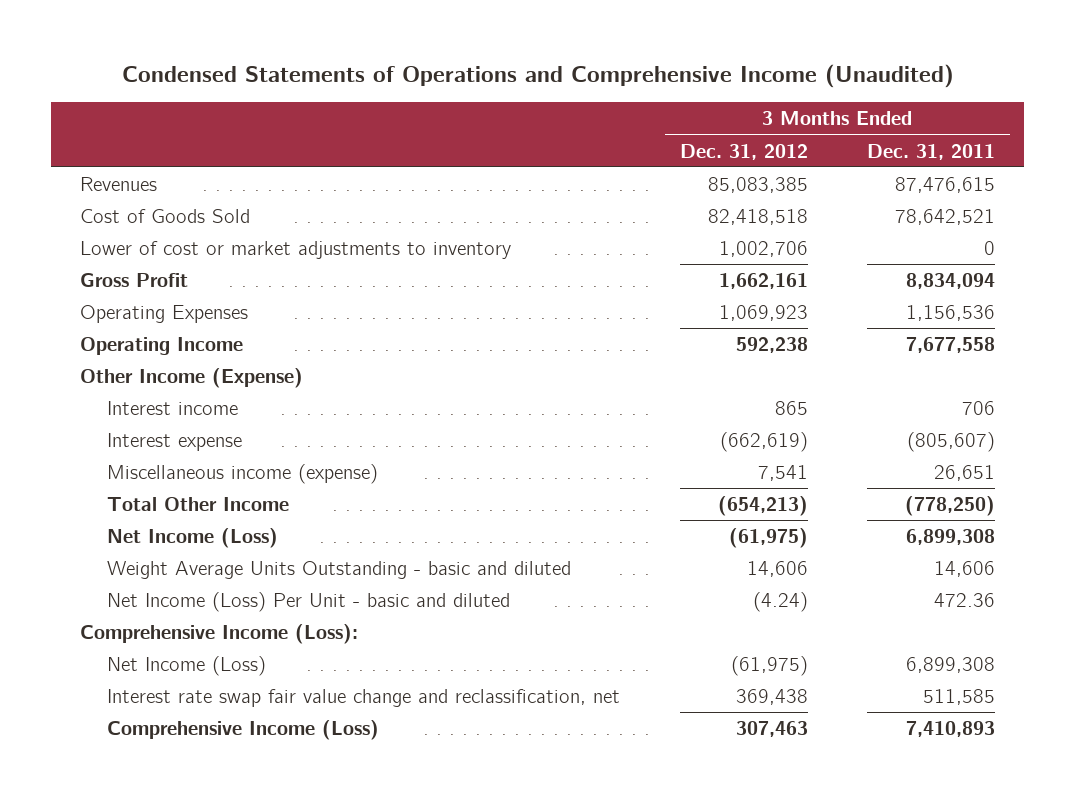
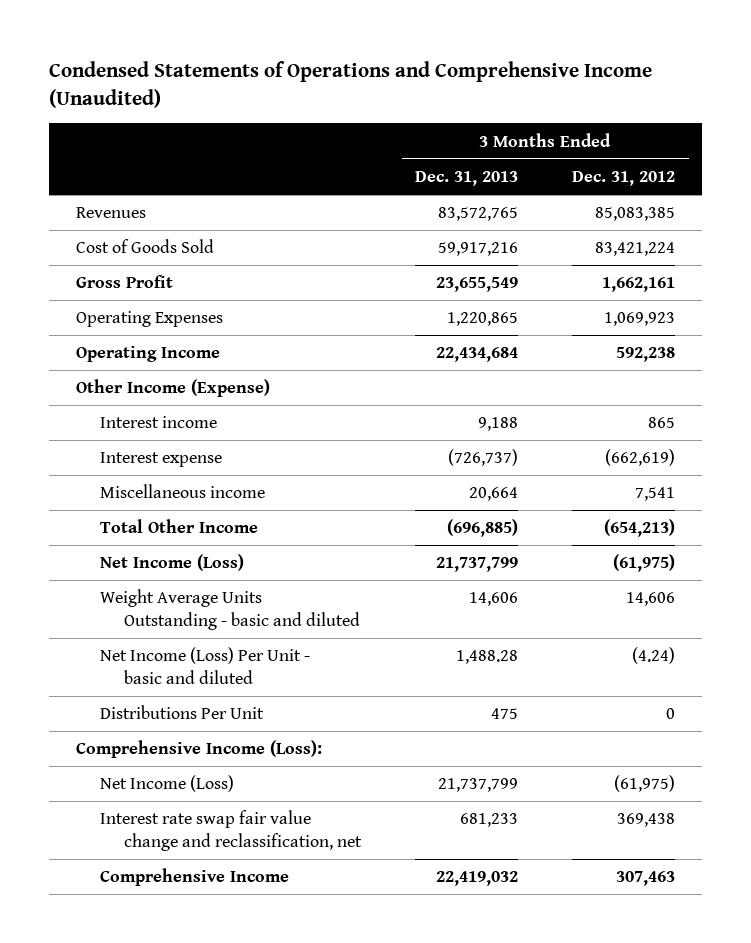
- | 3 Months Ended Dec. 31, 2012 | 3 Months Ended Dec. 31, 2011
+ | 3 Months Ended Dec. 31, 2013 | 3 Months Ended Dec. 31, 2012
- Cost of Goods Sold | 82,418,518 | 78,642,521
- Lower of cost or market adjustments to inventory | 1,002,706 | 0
+ Cost of Goods Sold | 59,917,216 | 83,421,224
- Miscellaneous income (expense) | 7,541 | 26,651
+ Miscellaneous income | 20,664 | 7,541
+ Distributions Per Unit | 475 | 0
- Comprehensive Income (Loss) | 307,463 | 7,410,893
+ Comprehensive Income | 22,419,032 | 307,463

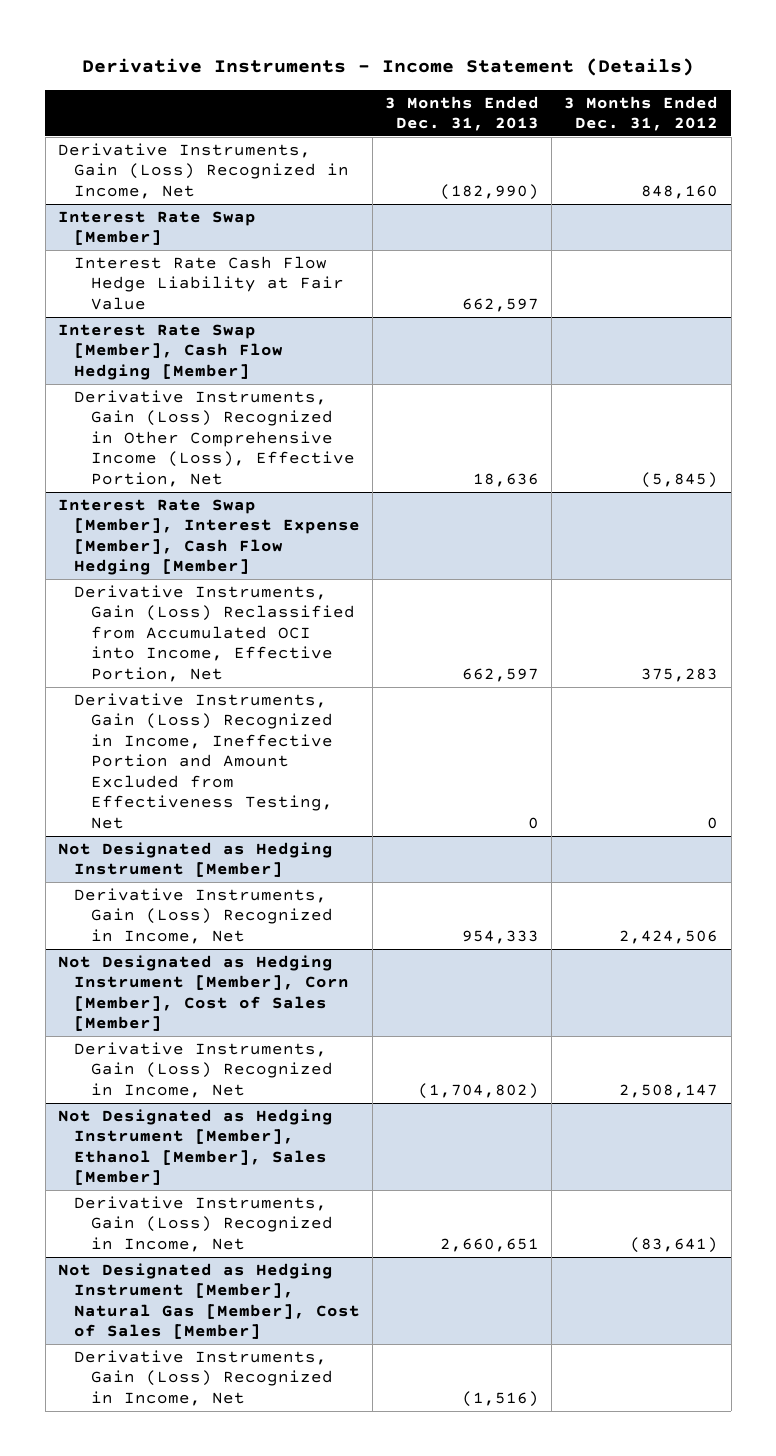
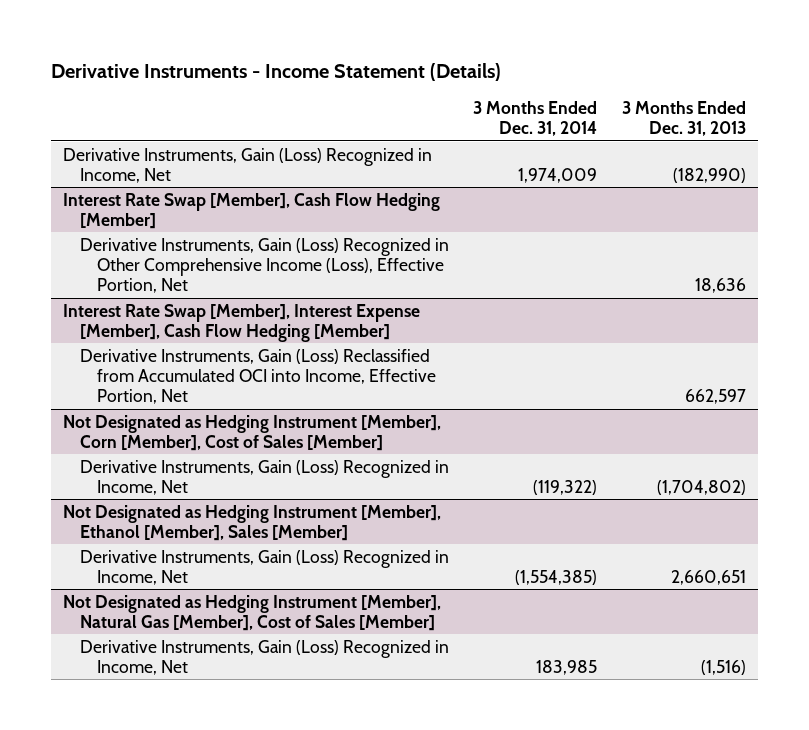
- | 3 Months Ended Dec. 31, 2013 | 3 Months Ended Dec. 31, 2012
+ | 3 Months Ended Dec. 31, 2014 | 3 Months Ended Dec. 31, 2013
- Interest Rate Swap [Member]
- Interest Rate Cash Flow Hedge Liability at Fair Value | 662,597 |
@ Interest Rate Swap [Member], Interest Expense [Member], Cash Flow Hedging [Member]
- Derivative Instruments, Gain (Loss) Recognized in Income, Ineffective Portion and Amount Excluded from Effectiveness Testing, Net | 0 | 0
- Not Designated as Hedging Instrument [Member]
- Derivative Instruments, Gain (Loss) Recognized in Income, Net | 954,333 | 2,424,506

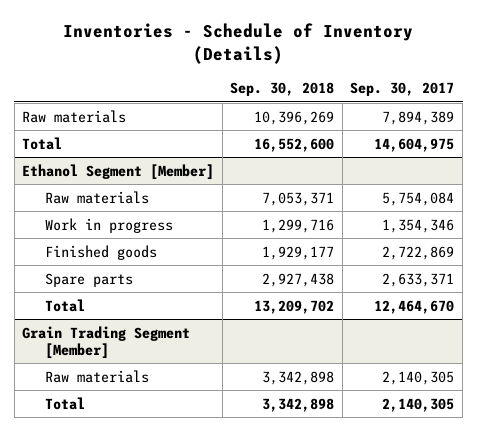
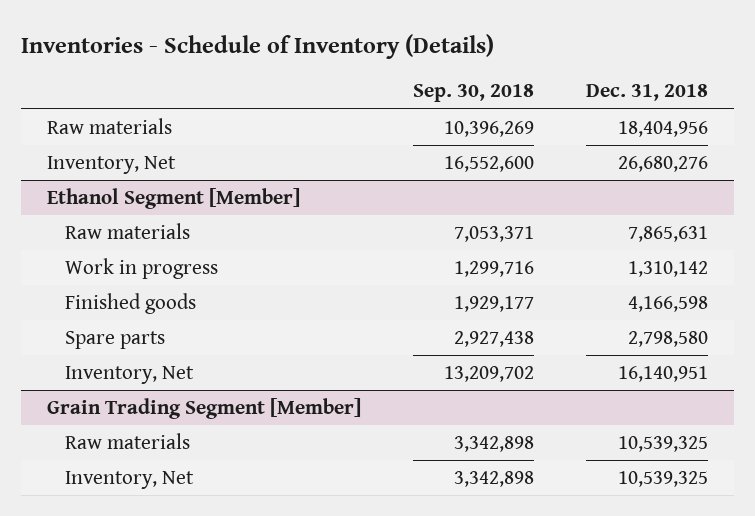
- | Sep. 30, 2018 | Sep. 30, 2017
+ | Sep. 30, 2018 | Dec. 31, 2018
- Total | 16,552,600 | 14,604,975
+ Inventory, Net | 16,552,600 | 26,680,276
@ Ethanol Segment [Member]
- Total | 13,209,702 | 12,464,670
+ Inventory, Net | 13,209,702 | 16,140,951
@ Grain Trading Segment [Member]
- Total | 3,342,898 | 2,140,305
+ Inventory, Net | 3,342,898 | 10,539,325

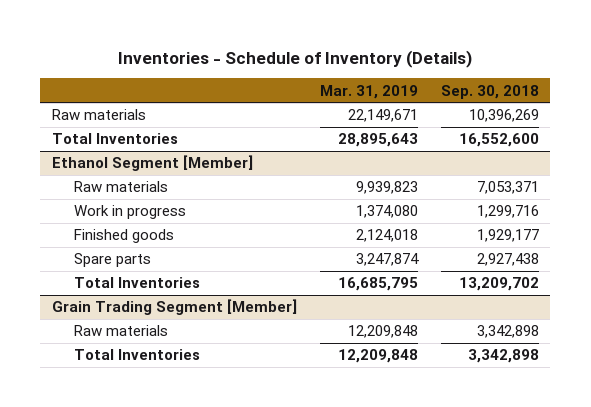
- | Sep. 30, 2018 | Dec. 31, 2018
+ | Mar. 31, 2019 | Sep. 30, 2018
- Inventory, Net | 16,552,600 | 26,680,276
+ Total Inventories | 28,895,643 | 16,552,600
@ Ethanol Segment [Member]
- Inventory, Net | 13,209,702 | 16,140,951
+ Total Inventories | 16,685,795 | 13,209,702
@ Grain Trading Segment [Member]
- Inventory, Net | 3,342,898 | 10,539,325
+ Total Inventories | 12,209,848 | 3,342,898

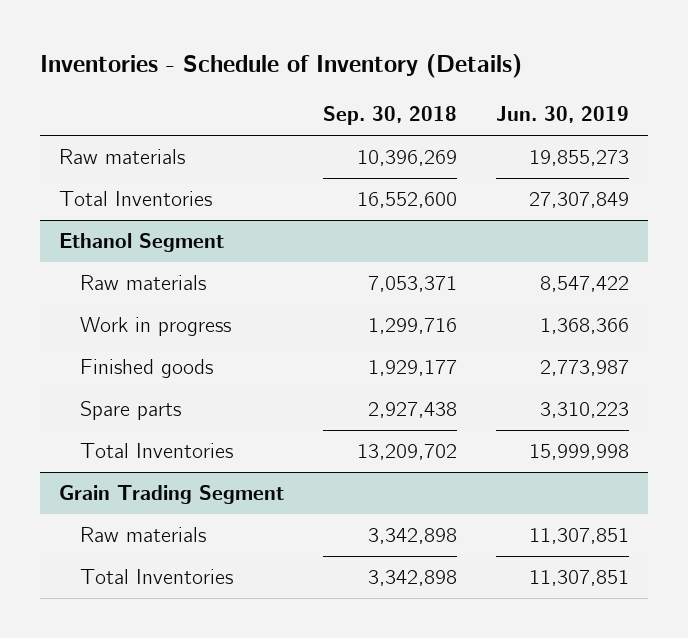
- | Mar. 31, 2019 | Sep. 30, 2018
+ | Sep. 30, 2018 | Jun. 30, 2019
- Ethanol Segment [Member]
+ Ethanol Segment
- Grain Trading Segment [Member]
+ Grain Trading Segment

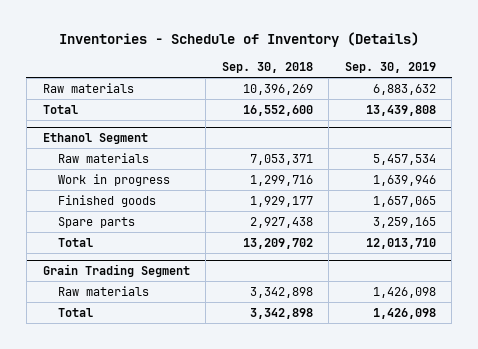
- | Sep. 30, 2018 | Jun. 30, 2019
+ | Sep. 30, 2018 | Sep. 30, 2019
- Total Inventories | 16,552,600 | 27,307,849
+ Total | 16,552,600 | 13,439,808
@ Ethanol Segment
- Total Inventories | 13,209,702 | 15,999,998
+ Total | 13,209,702 | 12,013,710
@ Grain Trading Segment
- Total Inventories | 3,342,898 | 11,307,851
+ Total | 3,342,898 | 1,426,098

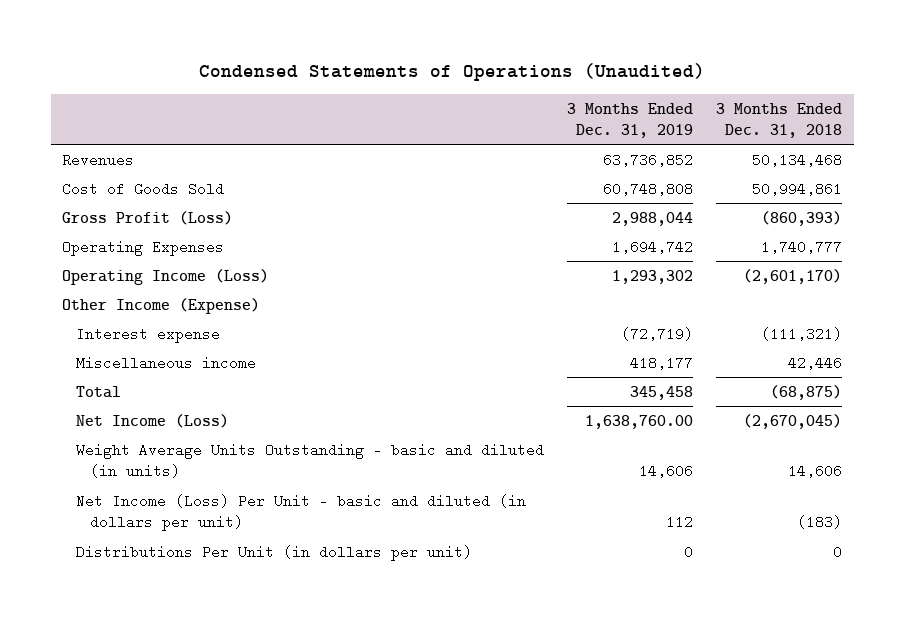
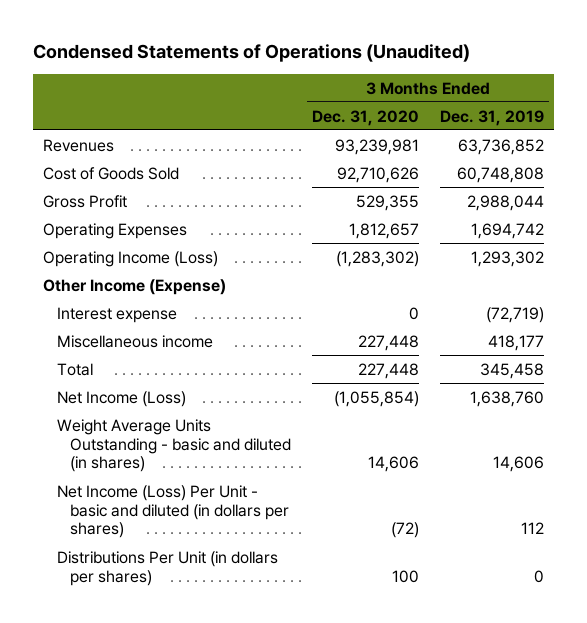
- | 3 Months Ended Dec. 31, 2019 | 3 Months Ended Dec. 31, 2018
+ | 3 Months Ended Dec. 31, 2020 | 3 Months Ended Dec. 31, 2019
- Gross Profit (Loss) | 2,988,044 | (860,393)
+ Gross Profit | 529,355 | 2,988,044
- Net Income (Loss) | 1,638,760.00 | (2,670,045)
- Weight Average Units Outstanding - basic and diluted (in units) | 14,606 | 14,606
- Net Income (Loss) Per Unit - basic and diluted (in dollars per unit) | 112 | (183)
- Distributions Per Unit (in dollars per unit) | 0 | 0
+ Net Income (Loss) | (1,055,854) | 1,638,760
+ Weight Average Units Outstanding - basic and diluted (in shares) | 14,606 | 14,606
+ Net Income (Loss) Per Unit - basic and diluted (in dollars per shares) | (72) | 112
+ Distributions Per Unit (in dollars per shares) | 100 | 0

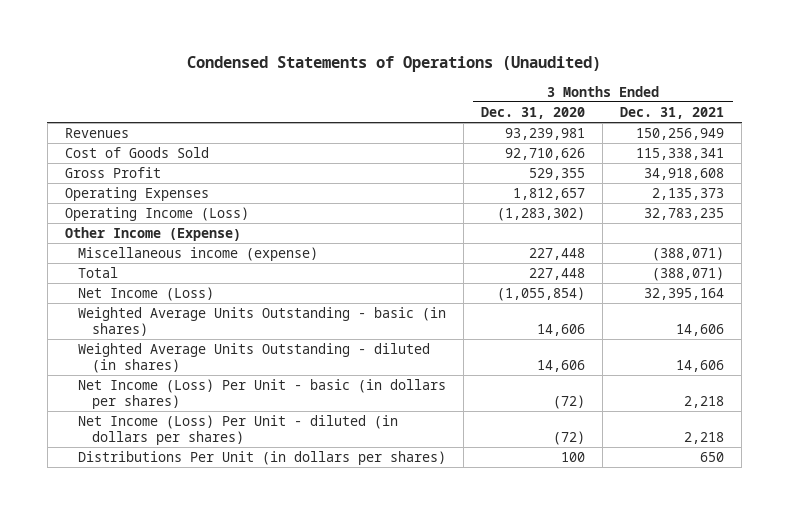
- | 3 Months Ended Dec. 31, 2020 | 3 Months Ended Dec. 31, 2019
+ | 3 Months Ended Dec. 31, 2020 | 3 Months Ended Dec. 31, 2021
- Interest expense | 0 | (72,719)
- Miscellaneous income | 227,448 | 418,177
+ Miscellaneous income (expense) | 227,448 | (388,071)
- Weight Average Units Outstanding - basic and diluted (in shares) | 14,606 | 14,606
- Net Income (Loss) Per Unit - basic and diluted (in dollars per shares) | (72) | 112
+ Weighted Average Units Outstanding - basic (in shares) | 14,606 | 14,606
+ Weighted Average Units Outstanding - diluted (in shares) | 14,606 | 14,606
+ Net Income (Loss) Per Unit - basic (in dollars per shares) | (72) | 2,218
+ Net Income (Loss) Per Unit - diluted (in dollars per shares) | (72) | 2,218

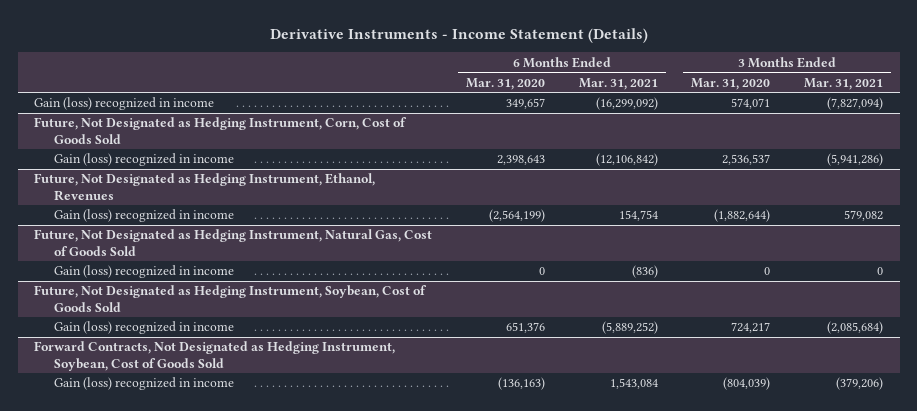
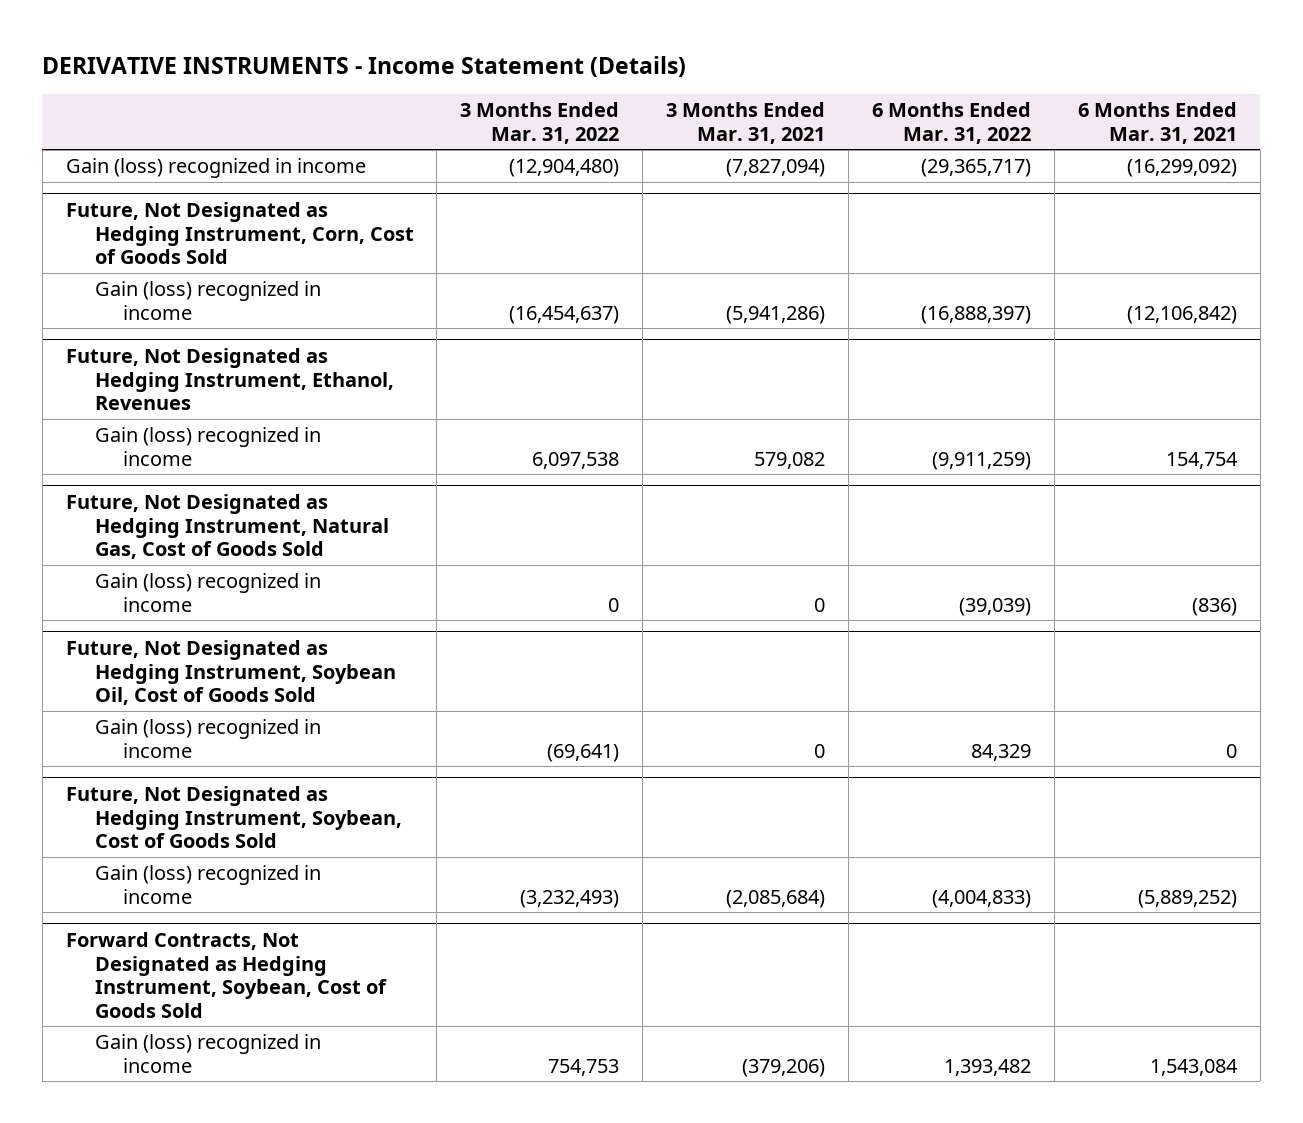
- Derivative Instruments - Income Statement (Details)
+ DERIVATIVE INSTRUMENTS - Income Statement (Details)
- | 6 Months Ended Mar. 31, 2020 | 6 Months Ended Mar. 31, 2021 | 3 Months Ended Mar. 31, 2020 | 3 Months Ended Mar. 31, 2021
+ | 3 Months Ended Mar. 31, 2022 | 3 Months Ended Mar. 31, 2021 | 6 Months Ended Mar. 31, 2022 | 6 Months Ended Mar. 31, 2021
+ Future, Not Designated as Hedging Instrument, Soybean Oil, Cost of Goods Sold
+ Gain (loss) recognized in income | (69,641) | 0 | 84,329 | 0

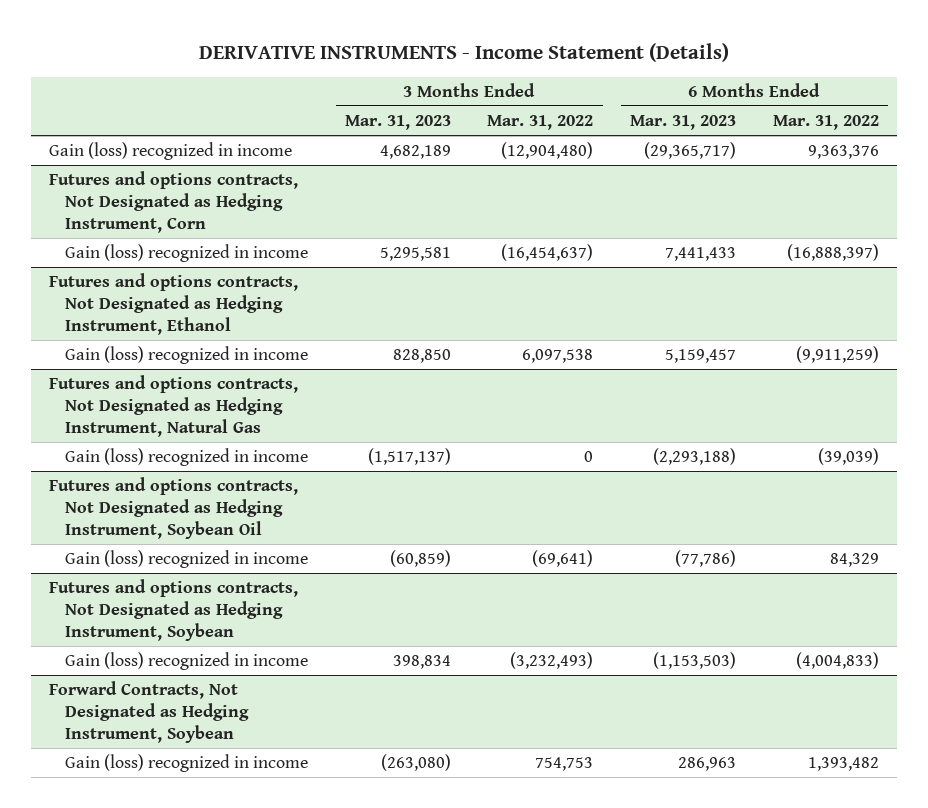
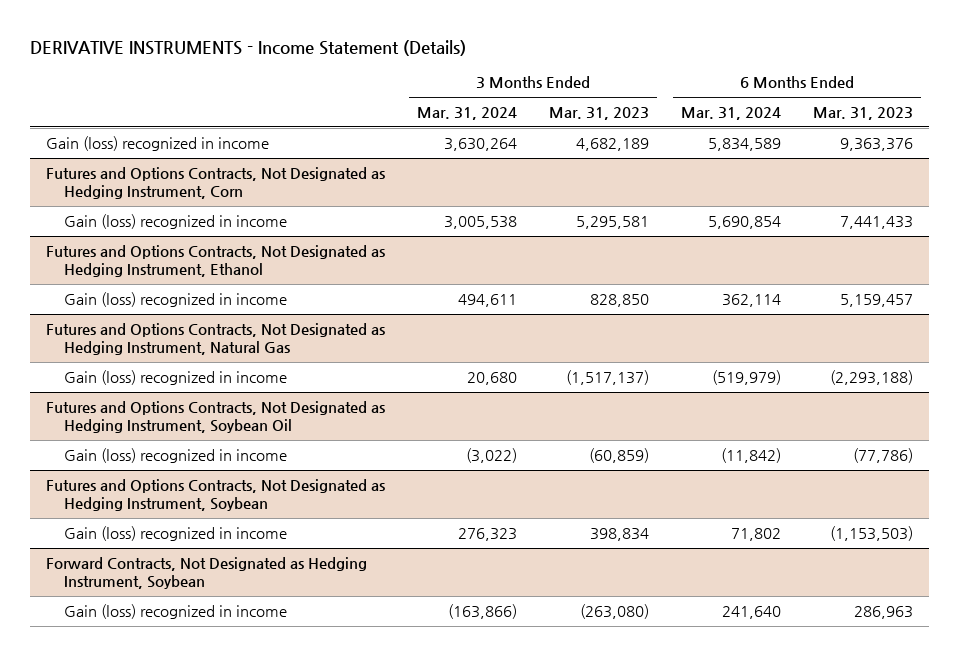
- | 3 Months Ended Mar. 31, 2023 | 3 Months Ended Mar. 31, 2022 | 6 Months Ended Mar. 31, 2023 | 6 Months Ended Mar. 31, 2022
+ | 3 Months Ended Mar. 31, 2024 | 3 Months Ended Mar. 31, 2023 | 6 Months Ended Mar. 31, 2024 | 6 Months Ended Mar. 31, 2023
- Gain (loss) recognized in income | 4,682,189 | (12,904,480) | (29,365,717) | 9,363,376
- Futures and options contracts, Not Designated as Hedging Instrument, Corn
+ Gain (loss) recognized in income | 3,630,264 | 4,682,189 | 5,834,589 | 9,363,376
+ Futures and Options Contracts, Not Designated as Hedging Instrument, Corn
- Futures and options contracts, Not Designated as Hedging Instrument, Ethanol
+ Futures and Options Contracts, Not Designated as Hedging Instrument, Ethanol
- Futures and options contracts, Not Designated as Hedging Instrument, Natural Gas
+ Futures and Options Contracts, Not Designated as Hedging Instrument, Natural Gas
- Futures and options contracts, Not Designated as Hedging Instrument, Soybean Oil
+ Futures and Options Contracts, Not Designated as Hedging Instrument, Soybean Oil
- Futures and options contracts, Not Designated as Hedging Instrument, Soybean
+ Futures and Options Contracts, Not Designated as Hedging Instrument, Soybean

